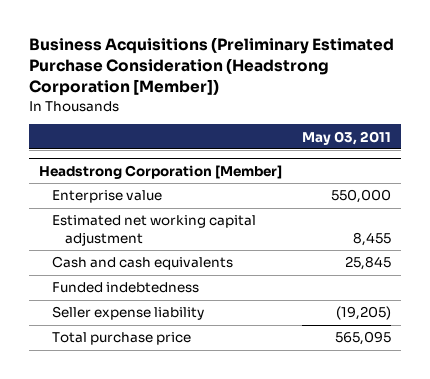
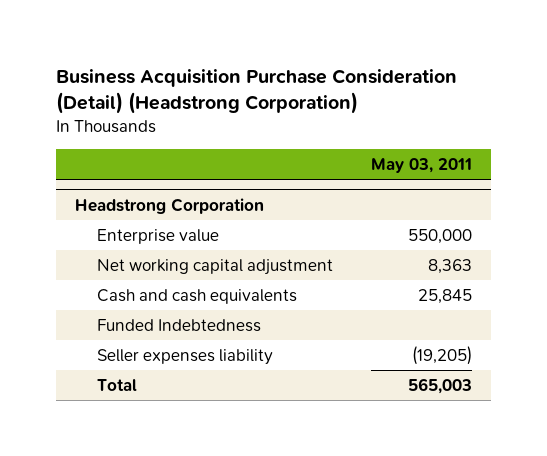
- Business Acquisitions (Preliminary Estimated Purchase Consideration (Headstrong Corporation [Member])
+ Business Acquisition Purchase Consideration (Detail) (Headstrong Corporation)
- Headstrong Corporation [Member]
+ Headstrong Corporation
- Estimated net working capital adjustment | 8,455
+ Net working capital adjustment | 8,363
- Funded indebtedness
- Seller expense liability | (19,205)
- Total purchase price | 565,095
+ Funded Indebtedness
+ Seller expenses liability | (19,205)
+ Total | 565,003

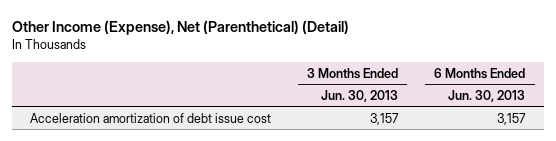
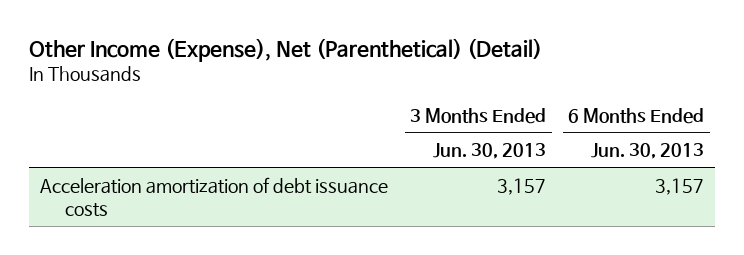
- Acceleration amortization of debt issue cost | 3,157 | 3,157
+ Acceleration amortization of debt issuance costs | 3,157 | 3,157

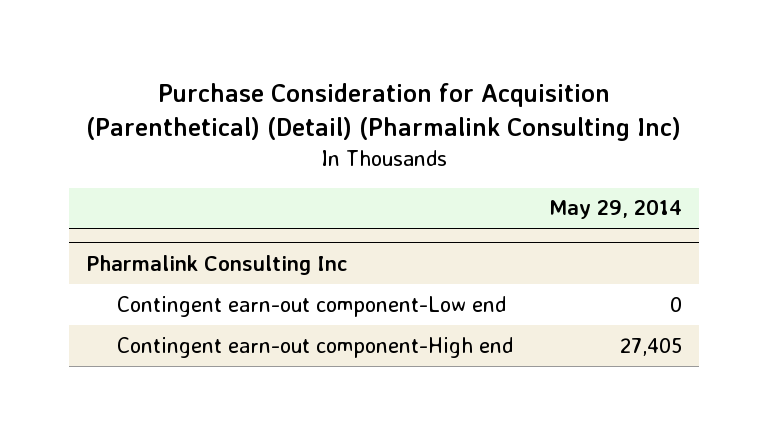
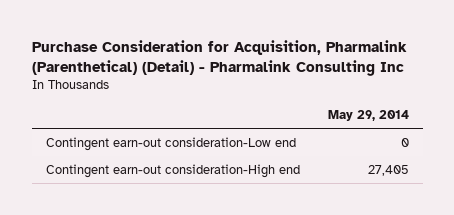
- Purchase Consideration for Acquisition (Parenthetical) (Detail) (Pharmalink Consulting Inc)
+ Purchase Consideration for Acquisition, Pharmalink (Parenthetical) (Detail) - Pharmalink Consulting Inc
- Pharmalink Consulting Inc
- Contingent earn-out component-Low end | 0
- Contingent earn-out component-High end | 27,405
+ Contingent earn-out consideration-Low end | 0
+ Contingent earn-out consideration-High end | 27,405

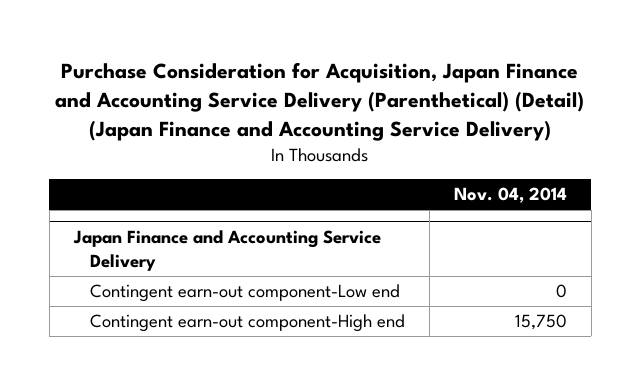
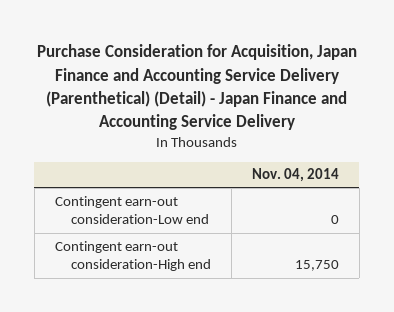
- Purchase Consideration for Acquisition, Japan Finance and Accounting Service Delivery (Parenthetical) (Detail) (Japan Finance and Accounting Service Delivery)
+ Purchase Consideration for Acquisition, Japan Finance and Accounting Service Delivery (Parenthetical) (Detail) - Japan Finance and Accounting Service Delivery
- Japan Finance and Accounting Service Delivery
- Contingent earn-out component-Low end | 0
- Contingent earn-out component-High end | 15,750
+ Contingent earn-out consideration-Low end | 0
+ Contingent earn-out consideration-High end | 15,750

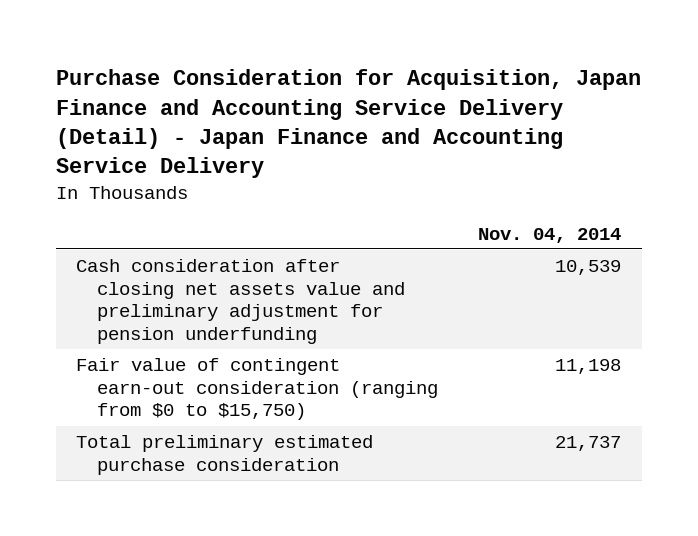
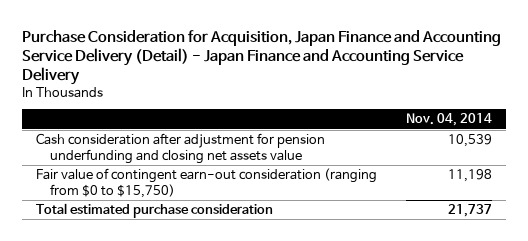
- Cash consideration after closing net assets value and preliminary adjustment for pension underfunding | 10,539
+ Cash consideration after adjustment for pension underfunding and closing net assets value | 10,539
- Total preliminary estimated purchase consideration | 21,737
+ Total estimated purchase consideration | 21,737

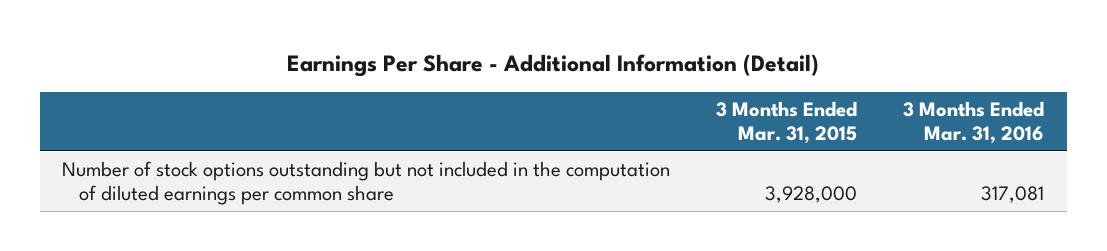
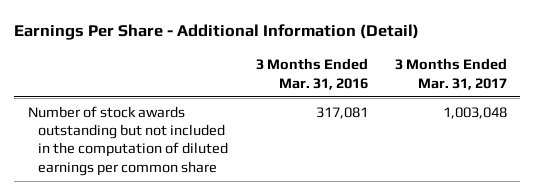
- | 3 Months Ended Mar. 31, 2015 | 3 Months Ended Mar. 31, 2016
+ | 3 Months Ended Mar. 31, 2016 | 3 Months Ended Mar. 31, 2017
- Number of stock options outstanding but not included in the computation of diluted earnings per common share | 3,928,000 | 317,081
+ Number of stock awards outstanding but not included in the computation of diluted earnings per common share | 317,081 | 1,003,048

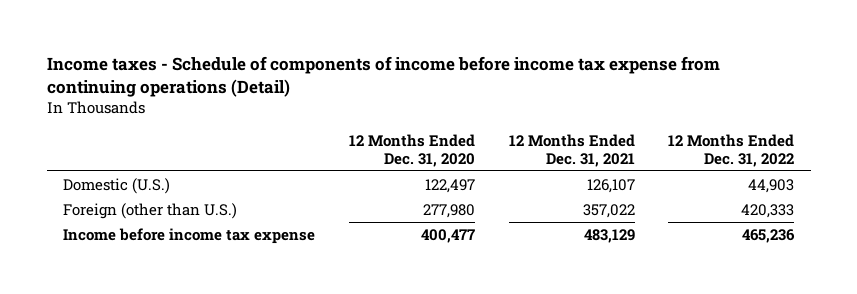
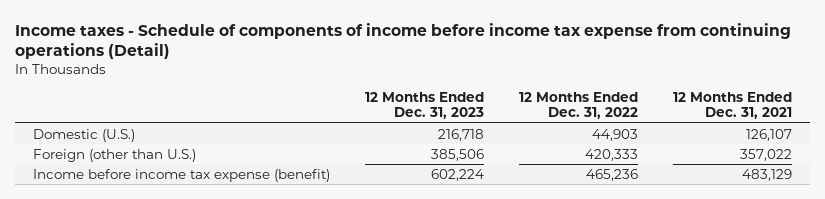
- | 12 Months Ended Dec. 31, 2020 | 12 Months Ended Dec. 31, 2021 | 12 Months Ended Dec. 31, 2022
+ | 12 Months Ended Dec. 31, 2023 | 12 Months Ended Dec. 31, 2022 | 12 Months Ended Dec. 31, 2021
- Income before income tax expense | 400,477 | 483,129 | 465,236
+ Income before income tax expense (benefit) | 602,224 | 465,236 | 483,129

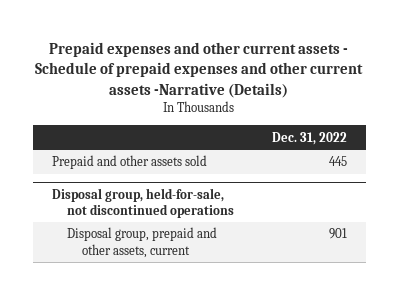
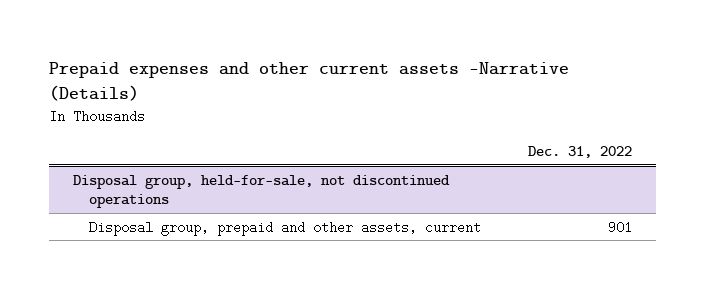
- Prepaid expenses and other current assets - Schedule of prepaid expenses and other current assets -Narrative (Details)
+ Prepaid expenses and other current assets -Narrative (Details)
- Prepaid and other assets sold | 445

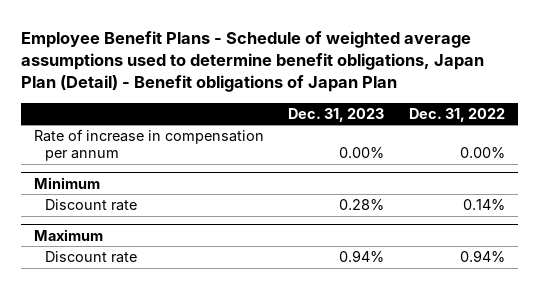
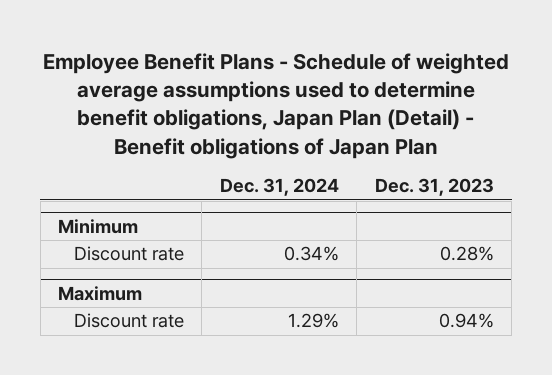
- | Dec. 31, 2023 | Dec. 31, 2022
+ | Dec. 31, 2024 | Dec. 31, 2023
- Rate of increase in compensation per annum | 0.00% | 0.00%

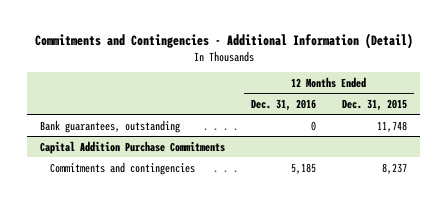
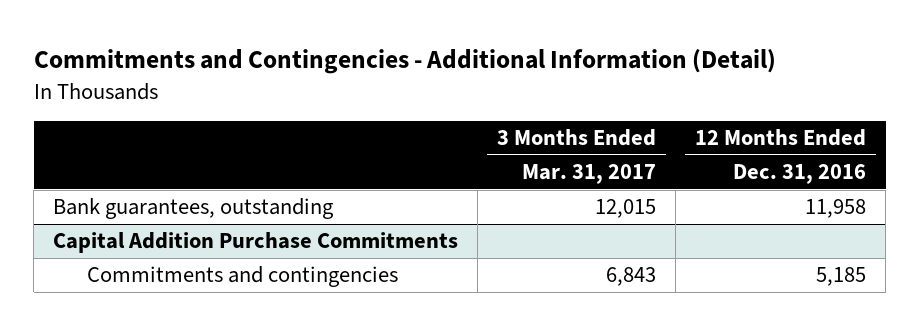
- | 12 Months Ended Dec. 31, 2016 | 12 Months Ended Dec. 31, 2015
+ | 3 Months Ended Mar. 31, 2017 | 12 Months Ended Dec. 31, 2016
- Bank guarantees, outstanding | 0 | 11,748
+ Bank guarantees, outstanding | 12,015 | 11,958

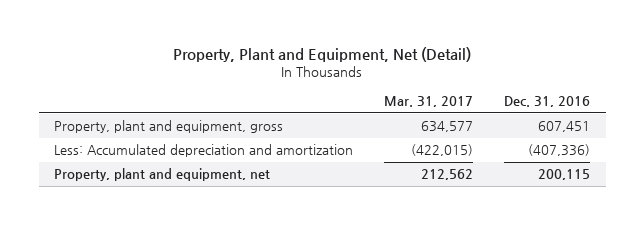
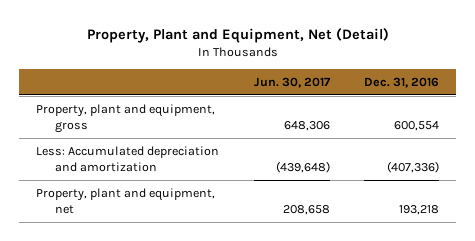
- | Mar. 31, 2017 | Dec. 31, 2016
+ | Jun. 30, 2017 | Dec. 31, 2016
- Property, plant and equipment, gross | 634,577 | 607,451
+ Property, plant and equipment, gross | 648,306 | 600,554
- Property, plant and equipment, net | 212,562 | 200,115
+ Property, plant and equipment, net | 208,658 | 193,218

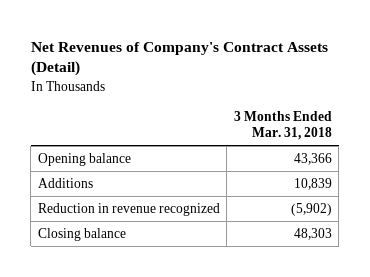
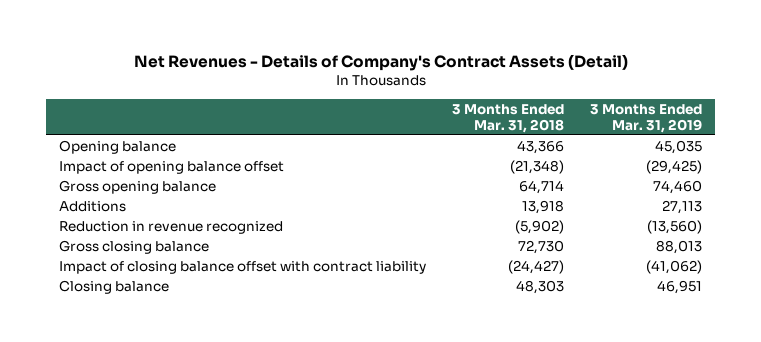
- Net Revenues of Company's Contract Assets (Detail)
+ Net Revenues - Details of Company's Contract Assets (Detail)
- | 3 Months Ended Mar. 31, 2018
+ | 3 Months Ended Mar. 31, 2018 | 3 Months Ended Mar. 31, 2019
- Additions | 10,839
+ Impact of opening balance offset | (21,348) | (29,425)
+ Gross opening balance | 64,714 | 74,460
+ Additions | 13,918 | 27,113
+ Gross closing balance | 72,730 | 88,013
+ Impact of closing balance offset with contract liability | (24,427) | (41,062)

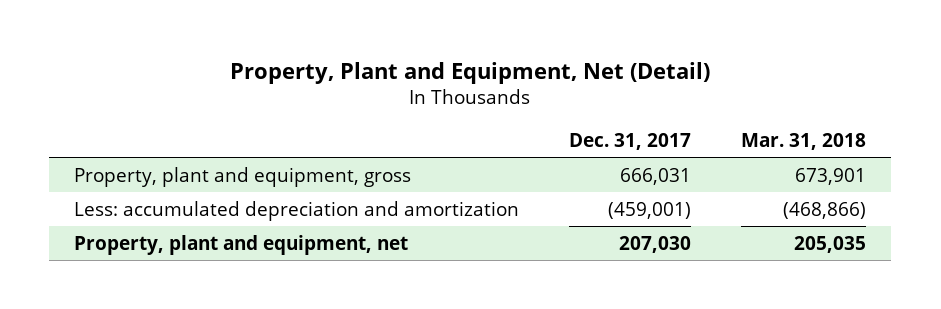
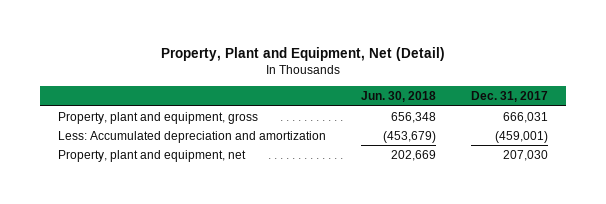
- | Dec. 31, 2017 | Mar. 31, 2018
+ | Jun. 30, 2018 | Dec. 31, 2017
- Less: accumulated depreciation and amortization | (459,001) | (468,866)
+ Less: Accumulated depreciation and amortization | (453,679) | (459,001)

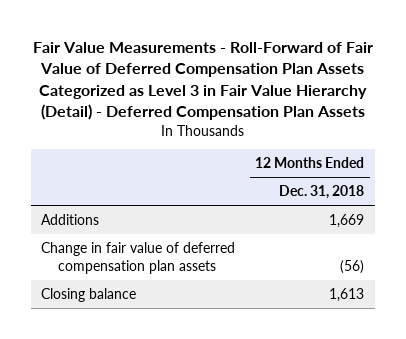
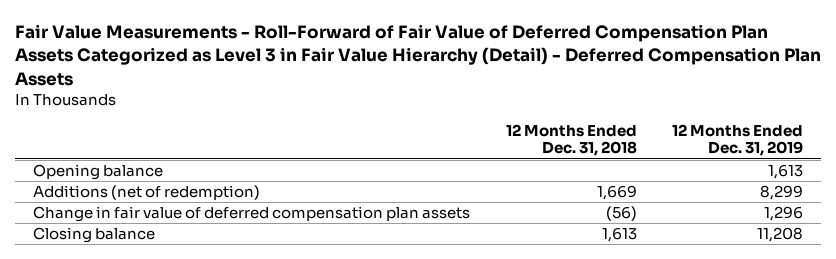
- | 12 Months Ended Dec. 31, 2018
+ | 12 Months Ended Dec. 31, 2018 | 12 Months Ended Dec. 31, 2019
- Additions | 1,669
+ Opening balance | | 1,613
+ Additions (net of redemption) | 1,669 | 8,299

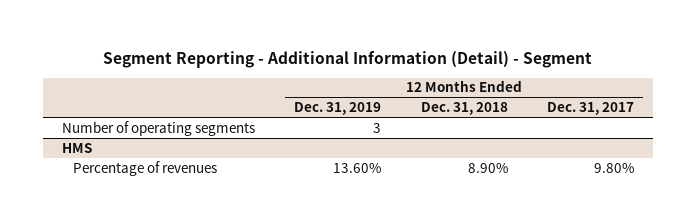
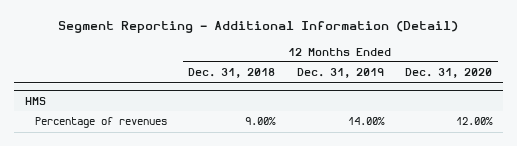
- Segment Reporting - Additional Information (Detail) - Segment
+ Segment Reporting - Additional Information (Detail)
- | 12 Months Ended Dec. 31, 2019 | 12 Months Ended Dec. 31, 2018 | 12 Months Ended Dec. 31, 2017
+ | 12 Months Ended Dec. 31, 2018 | 12 Months Ended Dec. 31, 2019 | 12 Months Ended Dec. 31, 2020
- Number of operating segments | 3 | |
@ HMS
- Percentage of revenues | 13.60% | 8.90% | 9.80%
+ Percentage of revenues | 9.00% | 14.00% | 12.00%

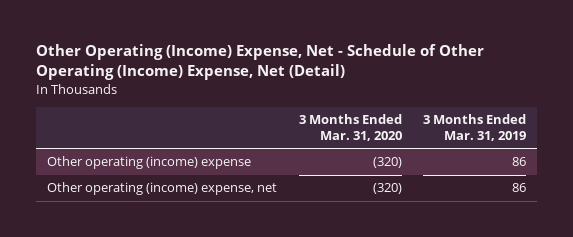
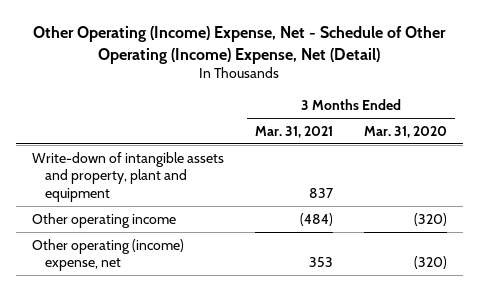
- | 3 Months Ended Mar. 31, 2020 | 3 Months Ended Mar. 31, 2019
+ | 3 Months Ended Mar. 31, 2021 | 3 Months Ended Mar. 31, 2020
- Other operating (income) expense | (320) | 86
+ Write-down of intangible assets and property, plant and equipment | 837 |
+ Other operating income | (484) | (320)

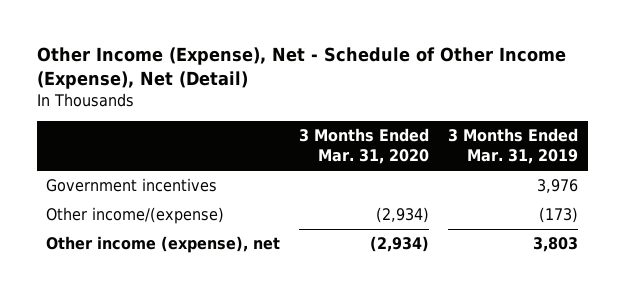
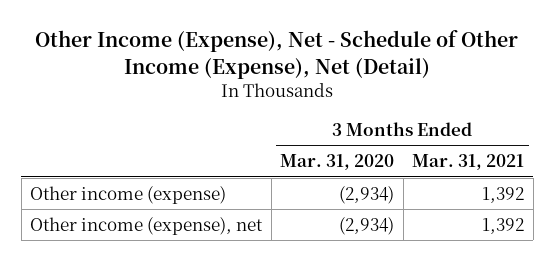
- | 3 Months Ended Mar. 31, 2020 | 3 Months Ended Mar. 31, 2019
+ | 3 Months Ended Mar. 31, 2020 | 3 Months Ended Mar. 31, 2021
- Government incentives | | 3,976
- Other income/(expense) | (2,934) | (173)
+ Other income (expense) | (2,934) | 1,392

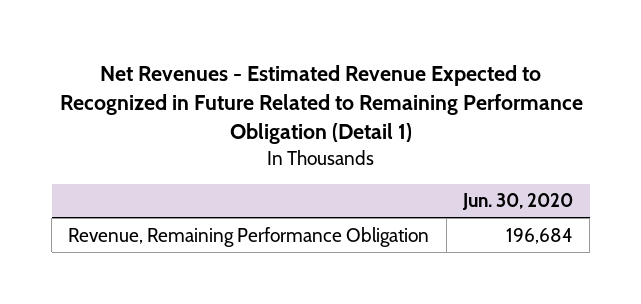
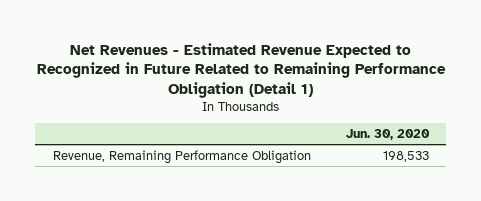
- Revenue, Remaining Performance Obligation | 196,684
+ Revenue, Remaining Performance Obligation | 198,533

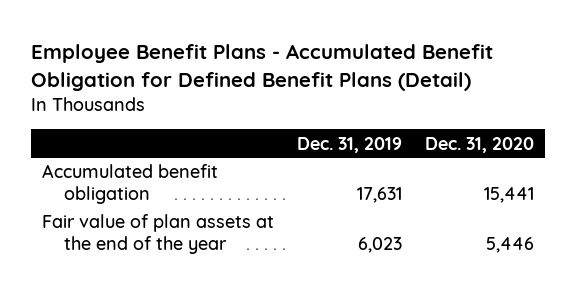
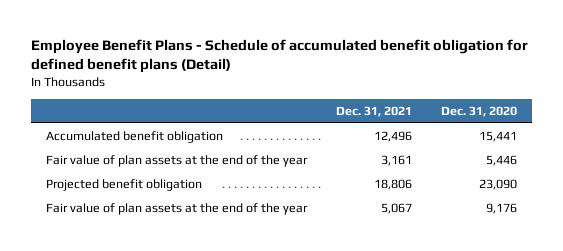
- Employee Benefit Plans - Accumulated Benefit Obligation for Defined Benefit Plans (Detail)
+ Employee Benefit Plans - Schedule of accumulated benefit obligation for defined benefit plans (Detail)
- | Dec. 31, 2019 | Dec. 31, 2020
+ | Dec. 31, 2021 | Dec. 31, 2020
+ Projected benefit obligation | 18,806 | 23,090
+ Fair value of plan assets at the end of the year | 5,067 | 9,176

